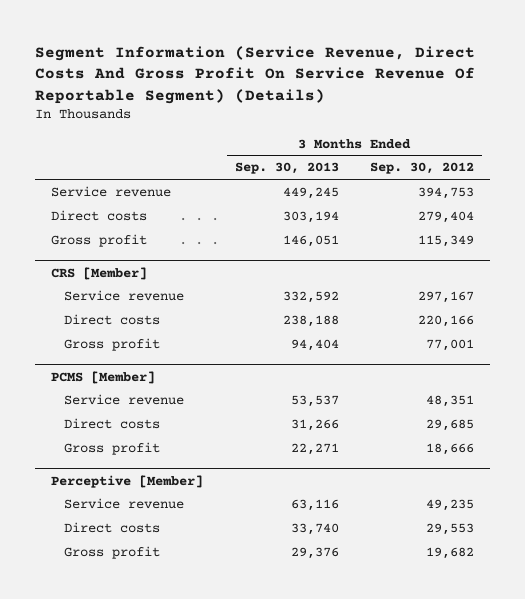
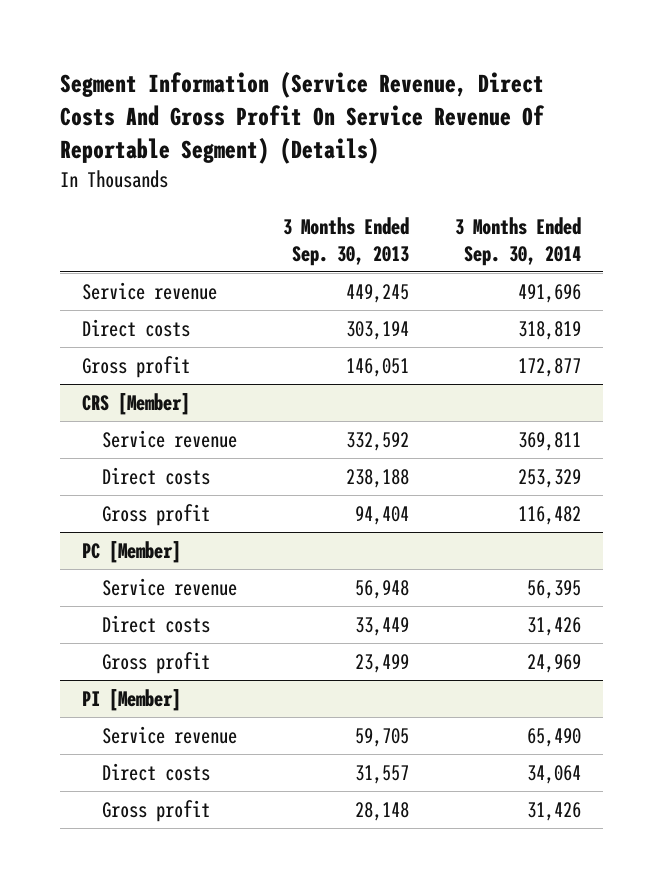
- | 3 Months Ended Sep. 30, 2013 | 3 Months Ended Sep. 30, 2012
+ | 3 Months Ended Sep. 30, 2013 | 3 Months Ended Sep. 30, 2014
- PCMS [Member]
- Service revenue | 53,537 | 48,351
- Direct costs | 31,266 | 29,685
- Gross profit | 22,271 | 18,666
- Perceptive [Member]
- Service revenue | 63,116 | 49,235
- Direct costs | 33,740 | 29,553
- Gross profit | 29,376 | 19,682
+ PC [Member]
+ Service revenue | 56,948 | 56,395
+ Direct costs | 33,449 | 31,426
+ Gross profit | 23,499 | 24,969
+ PI [Member]
+ Service revenue | 59,705 | 65,490
+ Direct costs | 31,557 | 34,064
+ Gross profit | 28,148 | 31,426

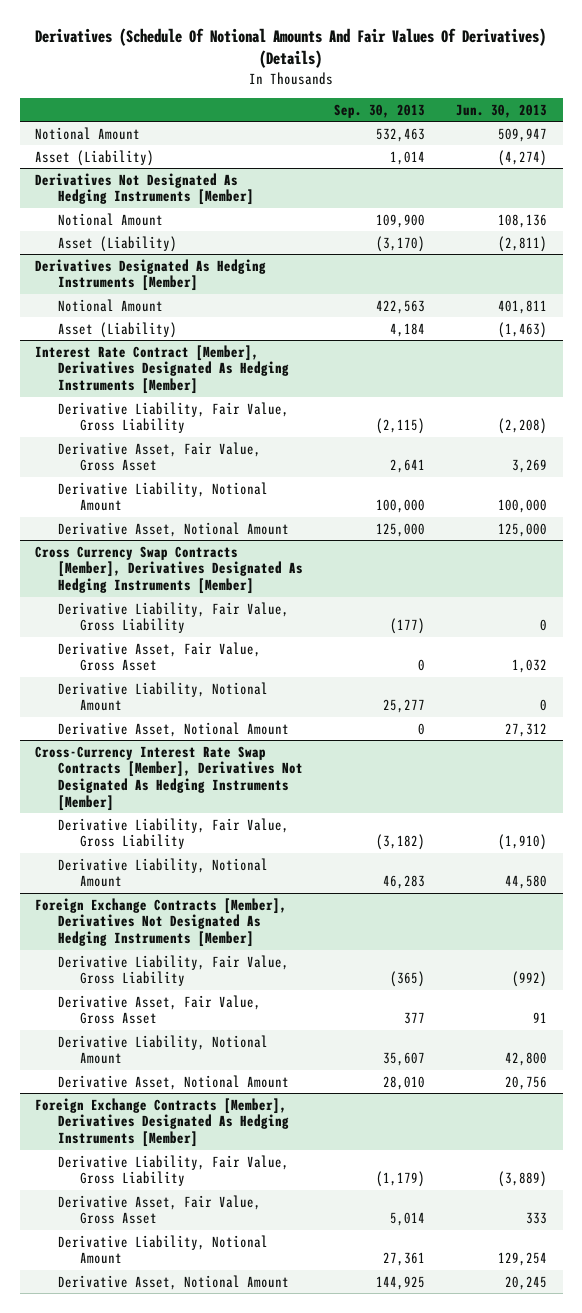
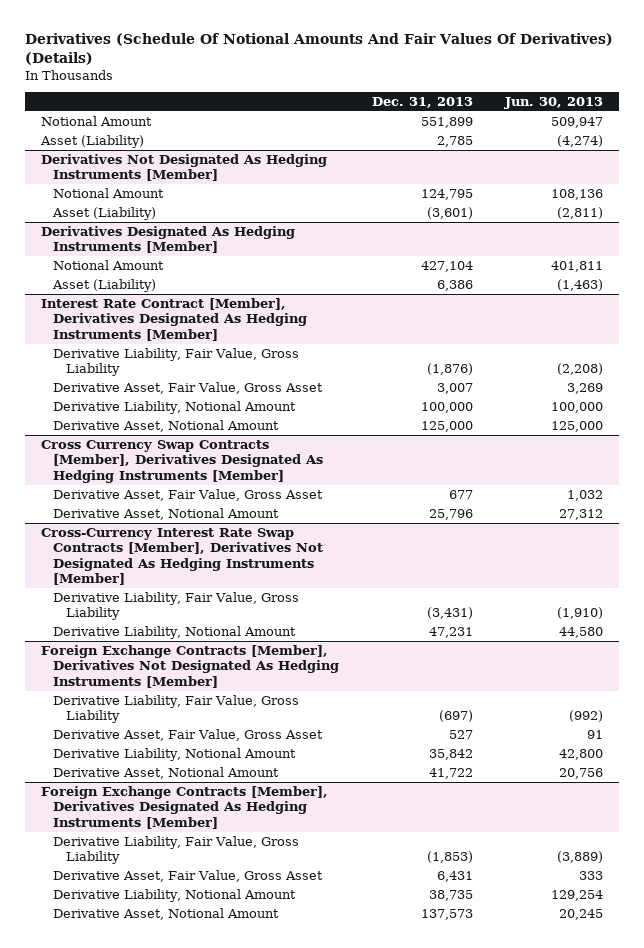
- | Sep. 30, 2013 | Jun. 30, 2013
+ | Dec. 31, 2013 | Jun. 30, 2013
@ Cross Currency Swap Contracts [Member], Derivatives Designated As Hedging Instruments [Member]
- Derivative Liability, Fair Value, Gross Liability | (177) | 0
- Derivative Liability, Notional Amount | 25,277 | 0

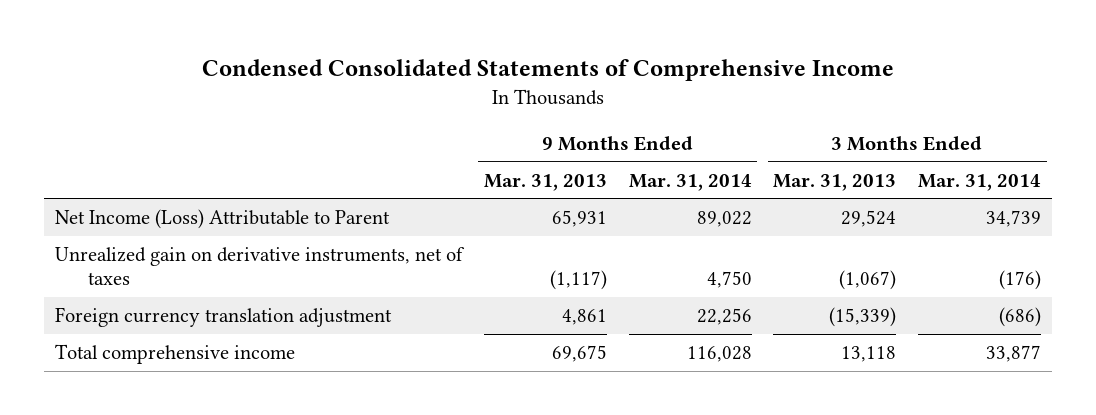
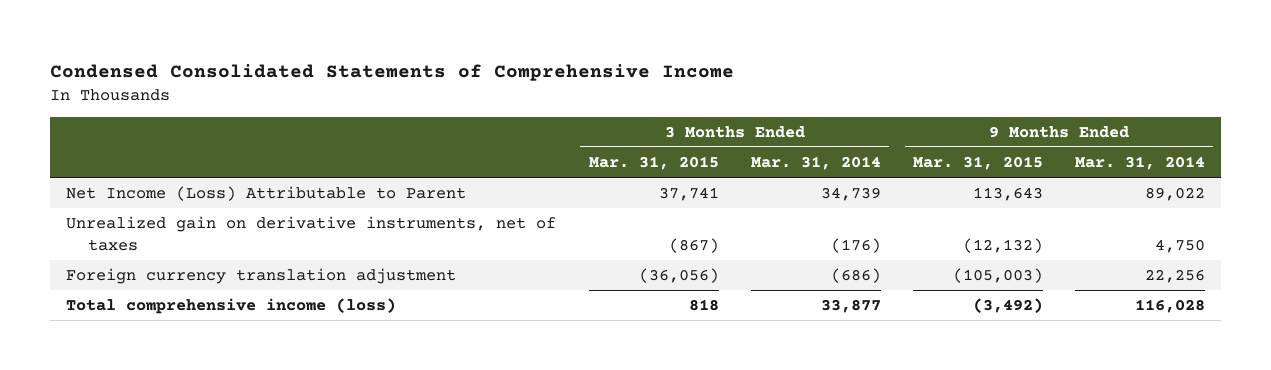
- | 9 Months Ended Mar. 31, 2013 | 9 Months Ended Mar. 31, 2014 | 3 Months Ended Mar. 31, 2013 | 3 Months Ended Mar. 31, 2014
+ | 3 Months Ended Mar. 31, 2015 | 3 Months Ended Mar. 31, 2014 | 9 Months Ended Mar. 31, 2015 | 9 Months Ended Mar. 31, 2014
- Total comprehensive income | 69,675 | 116,028 | 13,118 | 33,877
+ Total comprehensive income (loss) | 818 | 33,877 | (3,492) | 116,028

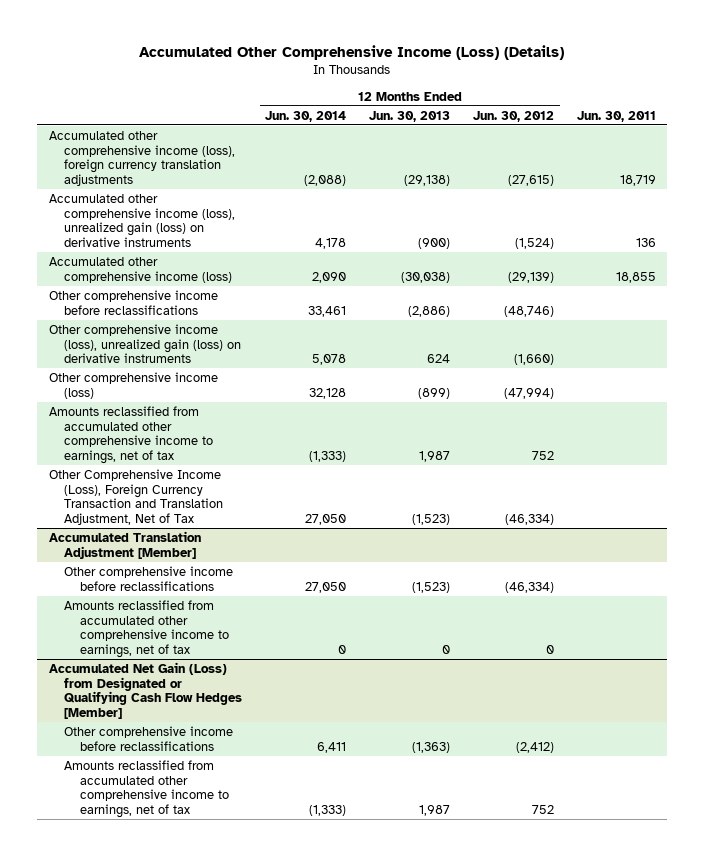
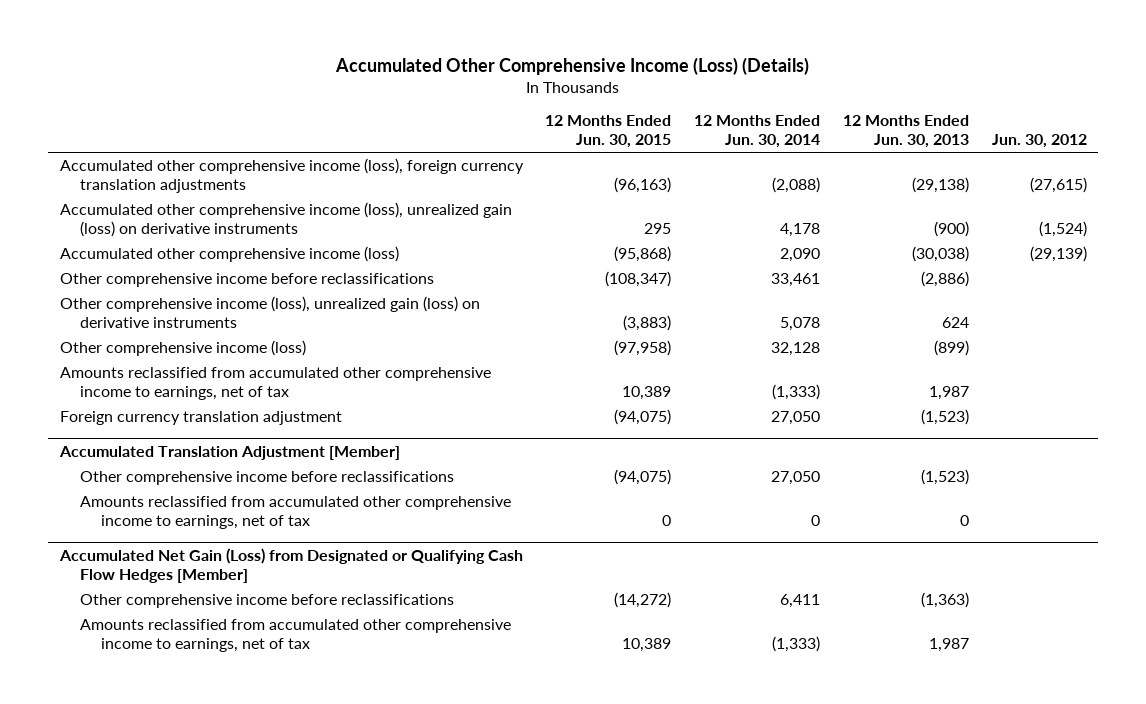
- | 12 Months Ended Jun. 30, 2014 | 12 Months Ended Jun. 30, 2013 | 12 Months Ended Jun. 30, 2012 | Jun. 30, 2011
+ | 12 Months Ended Jun. 30, 2015 | 12 Months Ended Jun. 30, 2014 | 12 Months Ended Jun. 30, 2013 | Jun. 30, 2012
- Other Comprehensive Income (Loss), Foreign Currency Transaction and Translation Adjustment, Net of Tax | 27,050 | (1,523) | (46,334) |
+ Foreign currency translation adjustment | (94,075) | 27,050 | (1,523) |

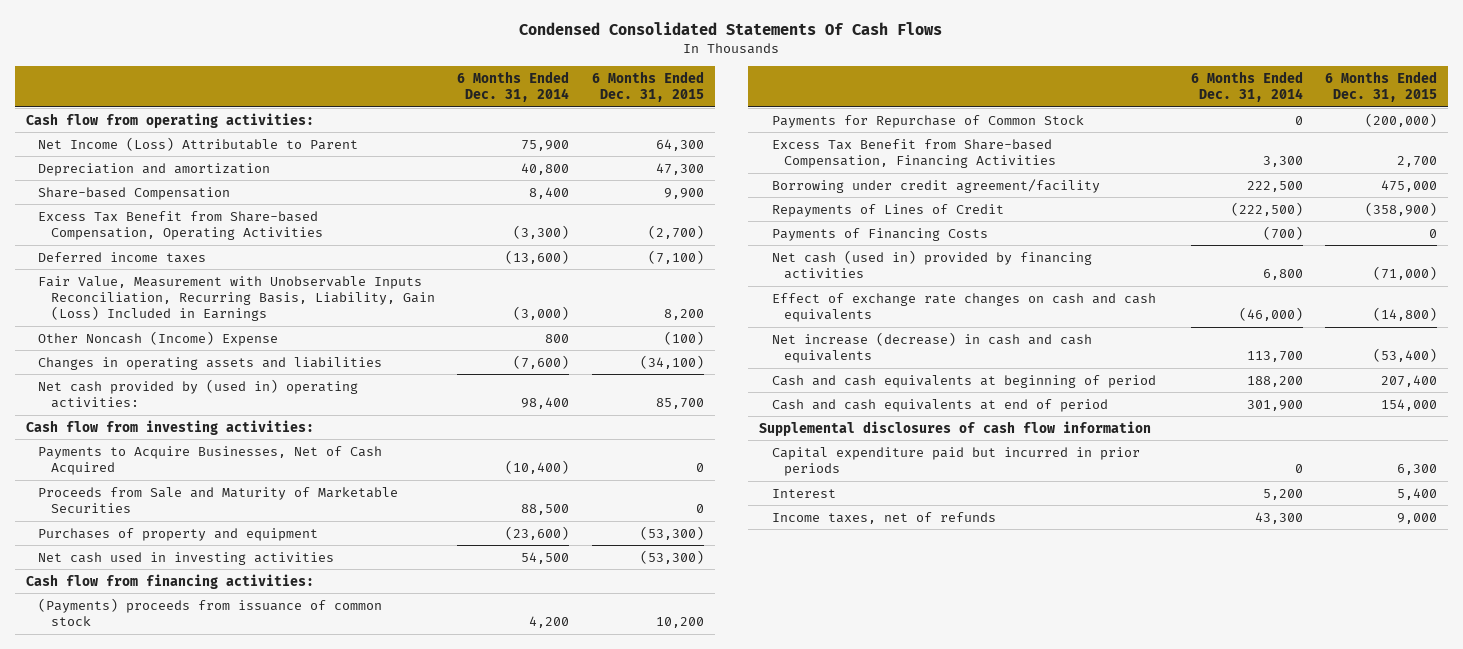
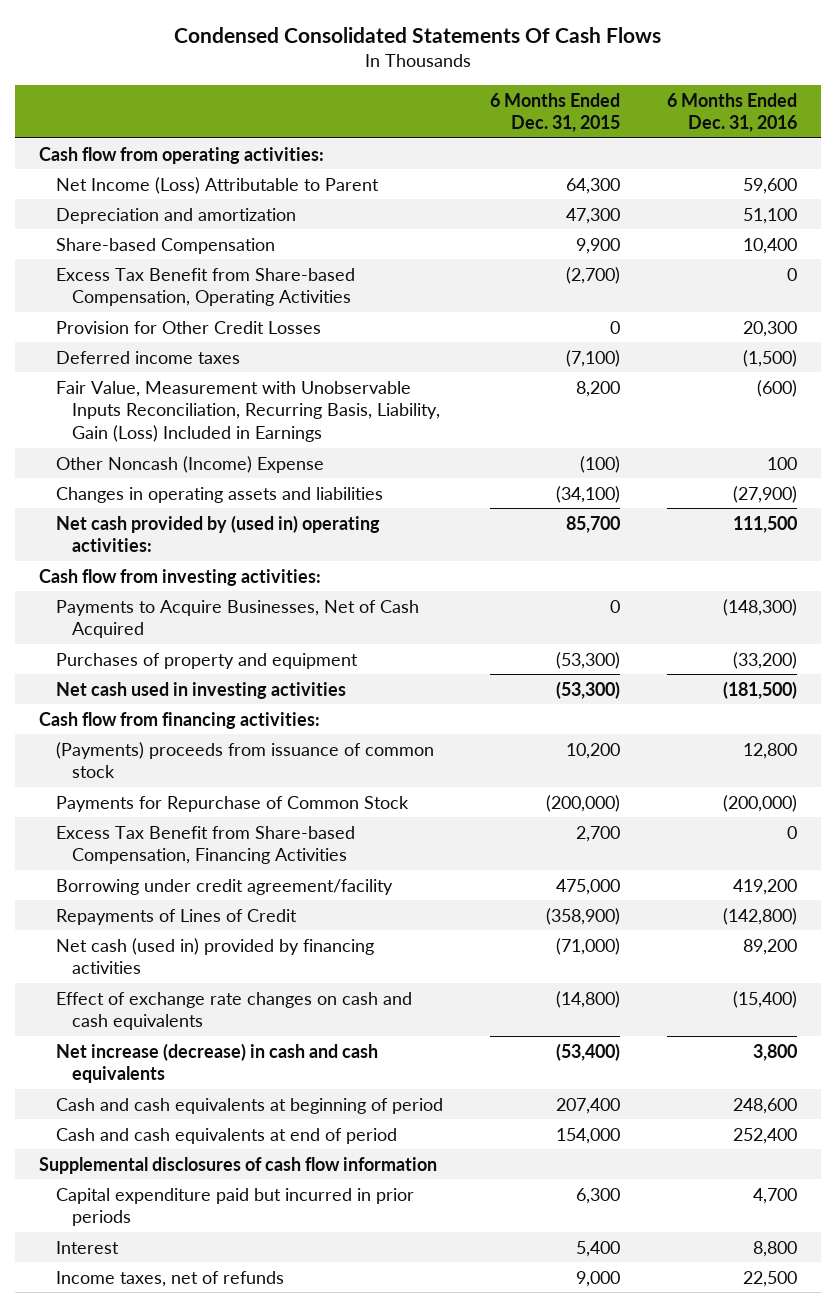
- | 6 Months Ended Dec. 31, 2014 | 6 Months Ended Dec. 31, 2015
+ | 6 Months Ended Dec. 31, 2015 | 6 Months Ended Dec. 31, 2016
+ Provision for Other Credit Losses | 0 | 20,300
- Proceeds from Sale and Maturity of Marketable Securities | 88,500 | 0
- Payments of Financing Costs | (700) | 0

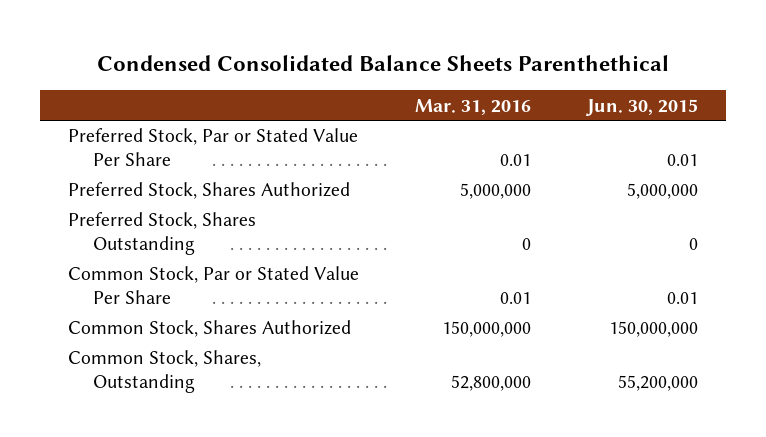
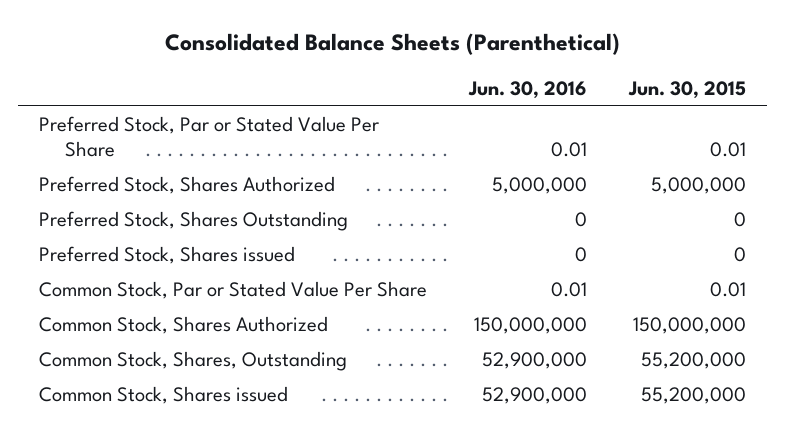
- Condensed Consolidated Balance Sheets Parenthethical
+ Consolidated Balance Sheets (Parenthetical)
- | Mar. 31, 2016 | Jun. 30, 2015
+ | Jun. 30, 2016 | Jun. 30, 2015
+ Preferred Stock, Shares issued | 0 | 0
+ Common Stock, Shares issued | 52,900,000 | 55,200,000

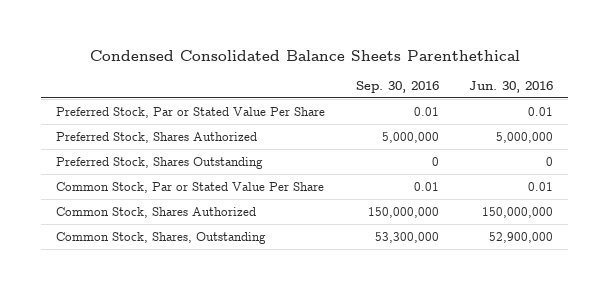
- Consolidated Balance Sheets (Parenthetical)
+ Condensed Consolidated Balance Sheets Parenthethical
- | Jun. 30, 2016 | Jun. 30, 2015
+ | Sep. 30, 2016 | Jun. 30, 2016
- Preferred Stock, Shares issued | 0 | 0
- Common Stock, Shares issued | 52,900,000 | 55,200,000

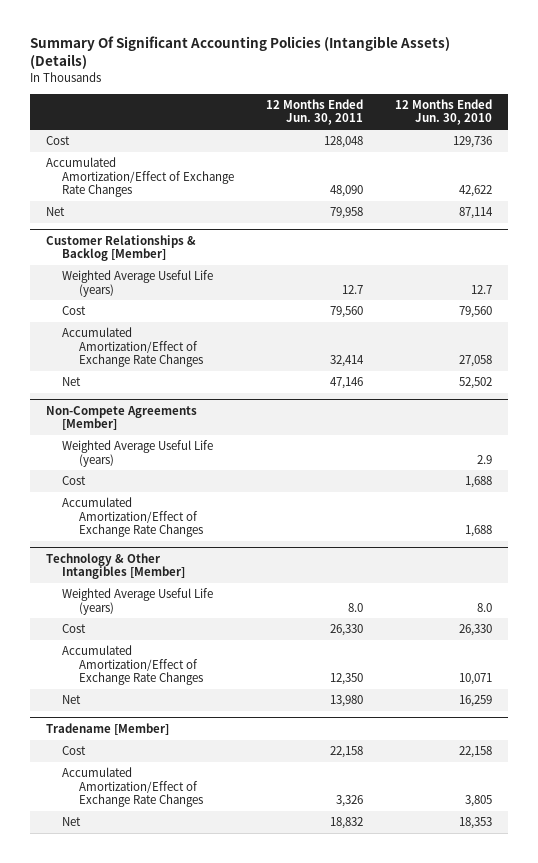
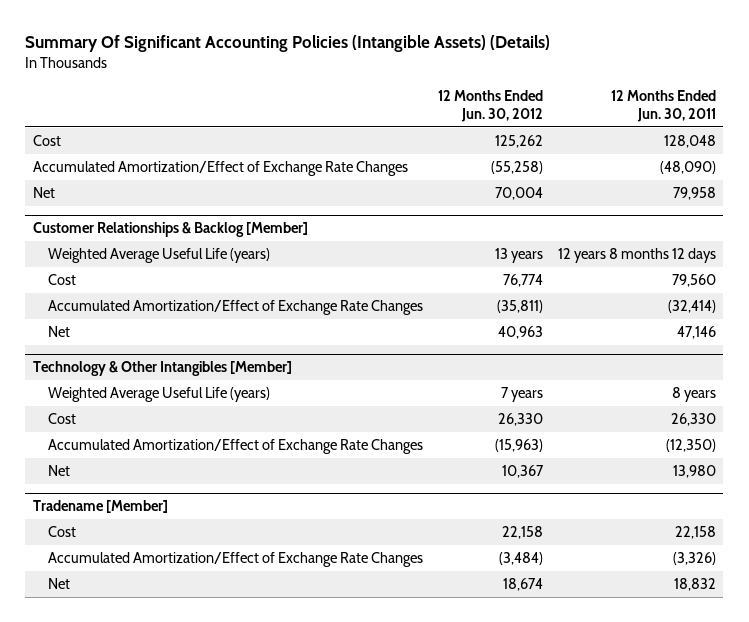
- | 12 Months Ended Jun. 30, 2011 | 12 Months Ended Jun. 30, 2010
+ | 12 Months Ended Jun. 30, 2012 | 12 Months Ended Jun. 30, 2011
- Accumulated Amortization/Effect of Exchange Rate Changes | 48,090 | 42,622
+ Accumulated Amortization/Effect of Exchange Rate Changes | (55,258) | (48,090)
@ Customer Relationships & Backlog [Member]
- Weighted Average Useful Life (years) | 12.7 | 12.7
+ Weighted Average Useful Life (years) | 13 years | 12 years 8 months 12 days
- Accumulated Amortization/Effect of Exchange Rate Changes | 32,414 | 27,058
+ Accumulated Amortization/Effect of Exchange Rate Changes | (35,811) | (32,414)
- Non-Compete Agreements [Member]
- Weighted Average Useful Life (years) | | 2.9
- Cost | | 1,688
- Accumulated Amortization/Effect of Exchange Rate Changes | | 1,688
@ Technology & Other Intangibles [Member]
- Weighted Average Useful Life (years) | 8.0 | 8.0
+ Weighted Average Useful Life (years) | 7 years | 8 years
- Accumulated Amortization/Effect of Exchange Rate Changes | 12,350 | 10,071
+ Accumulated Amortization/Effect of Exchange Rate Changes | (15,963) | (12,350)
@ Tradename [Member]
- Accumulated Amortization/Effect of Exchange Rate Changes | 3,326 | 3,805
+ Accumulated Amortization/Effect of Exchange Rate Changes | (3,484) | (3,326)

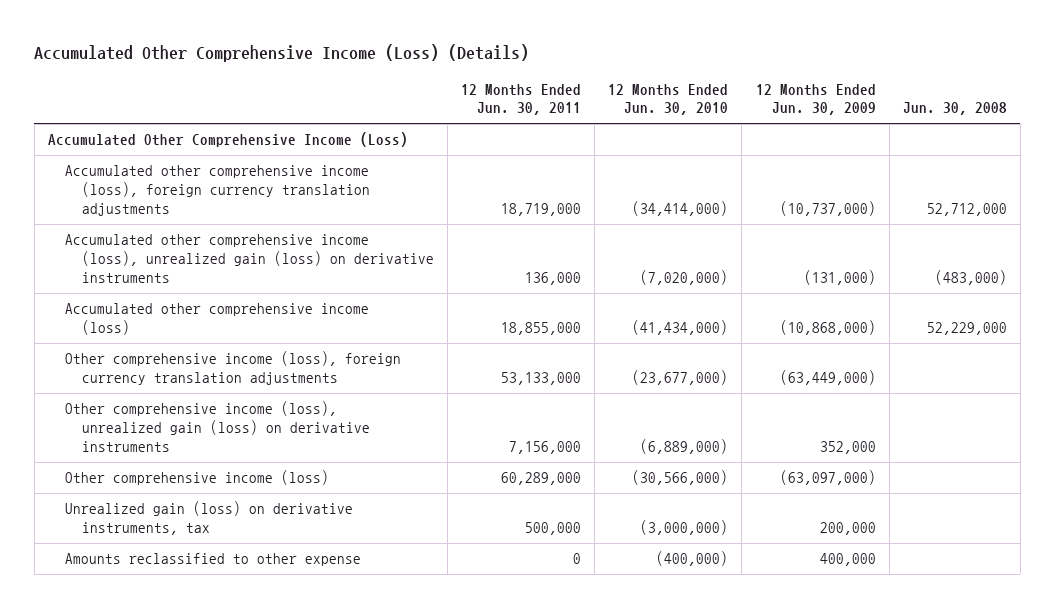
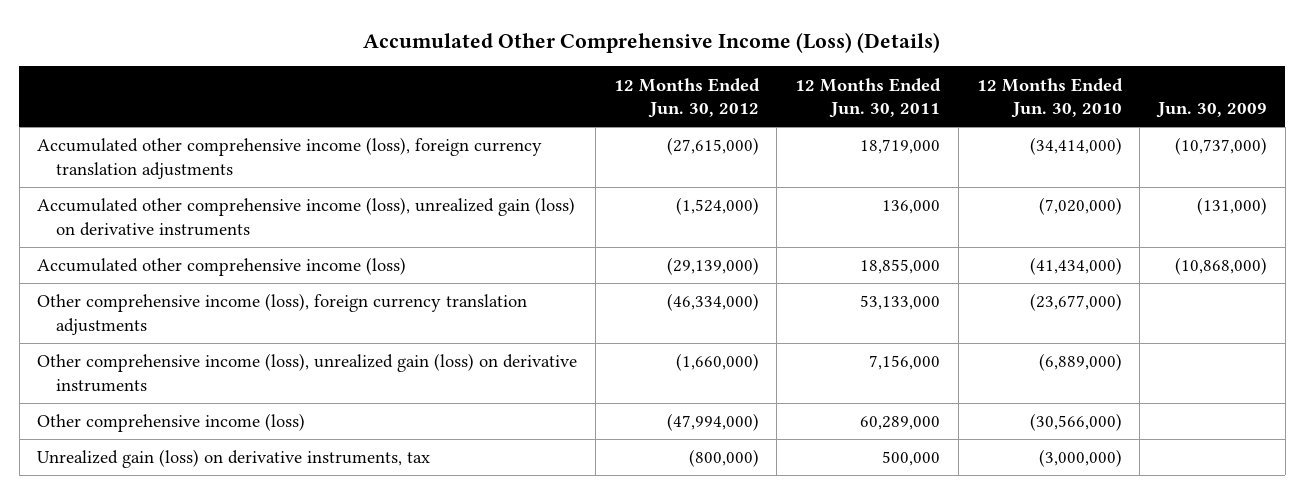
- | 12 Months Ended Jun. 30, 2011 | 12 Months Ended Jun. 30, 2010 | 12 Months Ended Jun. 30, 2009 | Jun. 30, 2008
+ | 12 Months Ended Jun. 30, 2012 | 12 Months Ended Jun. 30, 2011 | 12 Months Ended Jun. 30, 2010 | Jun. 30, 2009
- Accumulated Other Comprehensive Income (Loss)
- Amounts reclassified to other expense | 0 | (400,000) | 400,000 |

